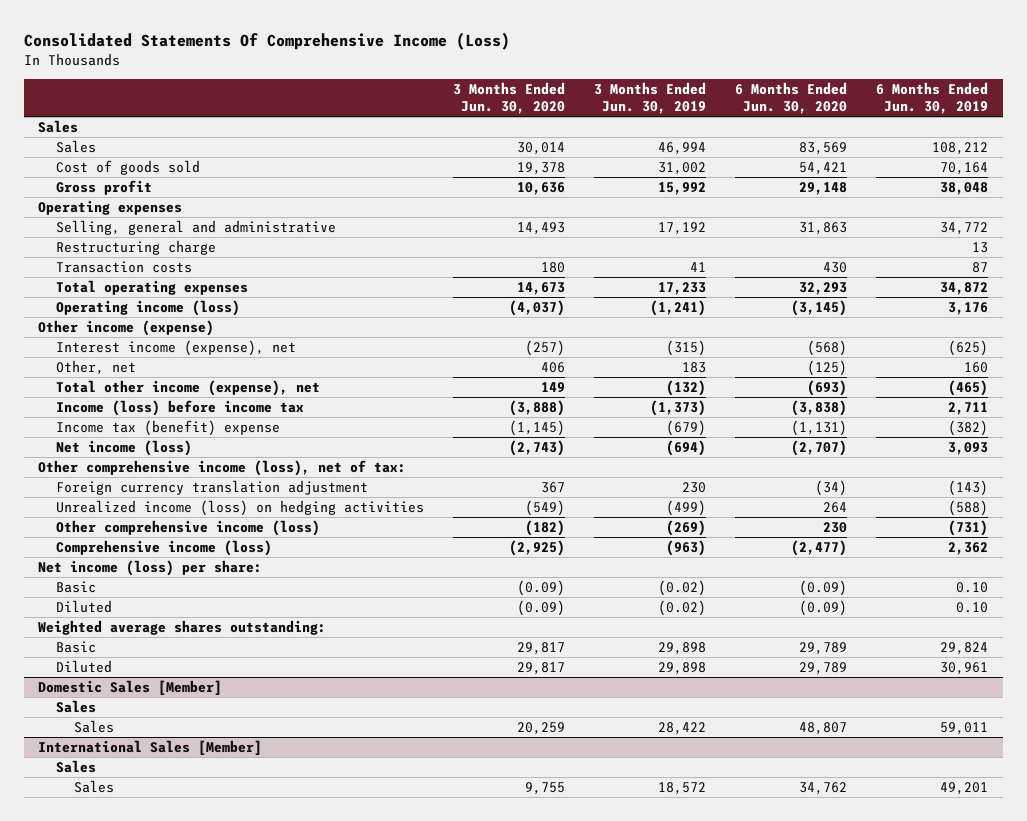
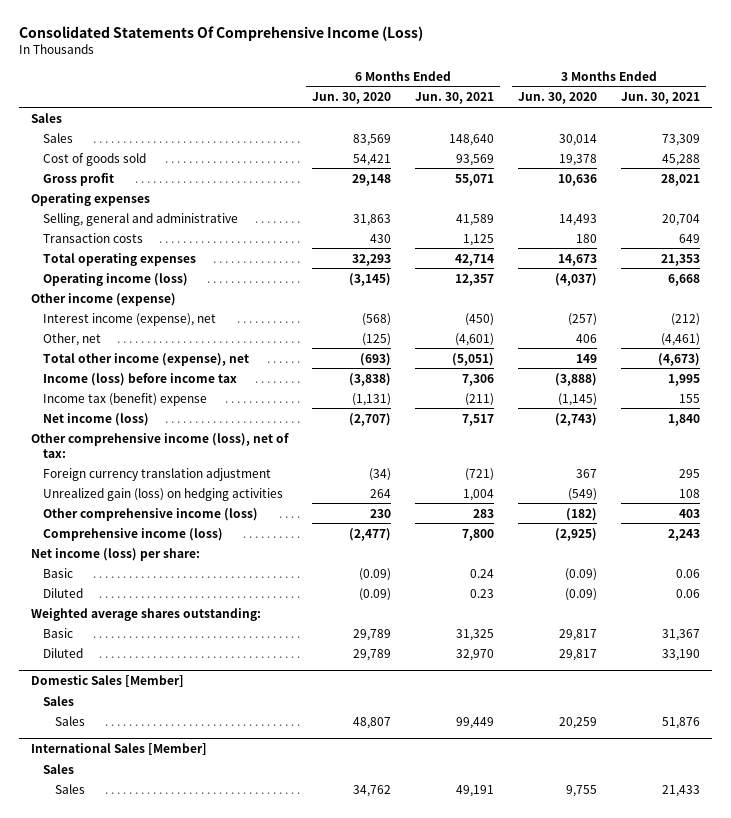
- | 3 Months Ended Jun. 30, 2020 | 3 Months Ended Jun. 30, 2019 | 6 Months Ended Jun. 30, 2020 | 6 Months Ended Jun. 30, 2019
+ | 6 Months Ended Jun. 30, 2020 | 6 Months Ended Jun. 30, 2021 | 3 Months Ended Jun. 30, 2020 | 3 Months Ended Jun. 30, 2021
- Restructuring charge | | | | 13
- Unrealized income (loss) on hedging activities | (549) | (499) | 264 | (588)
+ Unrealized gain (loss) on hedging activities | 264 | 1,004 | (549) | 108

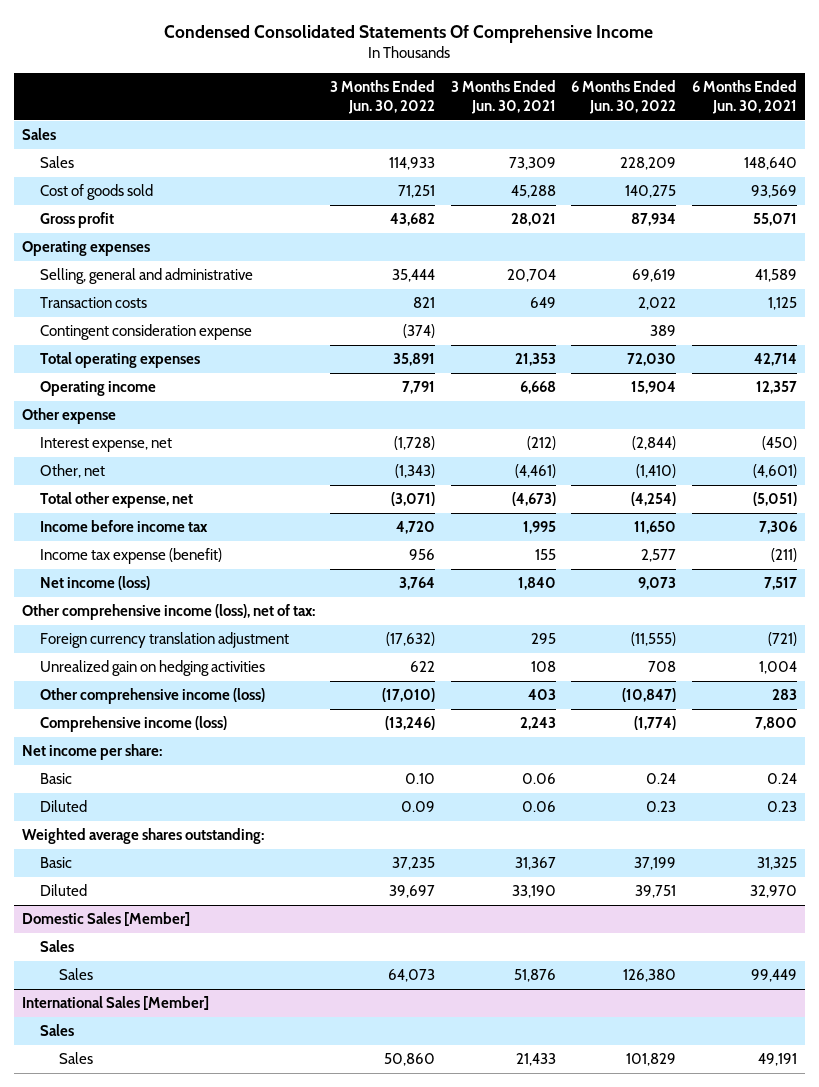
- Consolidated Statements Of Comprehensive Income (Loss)
+ Condensed Consolidated Statements Of Comprehensive Income
- | 6 Months Ended Jun. 30, 2020 | 6 Months Ended Jun. 30, 2021 | 3 Months Ended Jun. 30, 2020 | 3 Months Ended Jun. 30, 2021
+ | 3 Months Ended Jun. 30, 2022 | 3 Months Ended Jun. 30, 2021 | 6 Months Ended Jun. 30, 2022 | 6 Months Ended Jun. 30, 2021
+ Contingent consideration expense | (374) | | 389 |
- Operating income (loss) | (3,145) | 12,357 | (4,037) | 6,668
- Other income (expense)
- Interest income (expense), net | (568) | (450) | (257) | (212)
+ Operating income | 7,791 | 6,668 | 15,904 | 12,357
+ Other expense
+ Interest expense, net | (1,728) | (212) | (2,844) | (450)
- Total other income (expense), net | (693) | (5,051) | 149 | (4,673)
- Income (loss) before income tax | (3,838) | 7,306 | (3,888) | 1,995
- Income tax (benefit) expense | (1,131) | (211) | (1,145) | 155
+ Total other expense, net | (3,071) | (4,673) | (4,254) | (5,051)
+ Income before income tax | 4,720 | 1,995 | 11,650 | 7,306
+ Income tax expense (benefit) | 956 | 155 | 2,577 | (211)
- Unrealized gain (loss) on hedging activities | 264 | 1,004 | (549) | 108
+ Unrealized gain on hedging activities | 622 | 108 | 708 | 1,004
- Net income (loss) per share:
+ Net income per share:

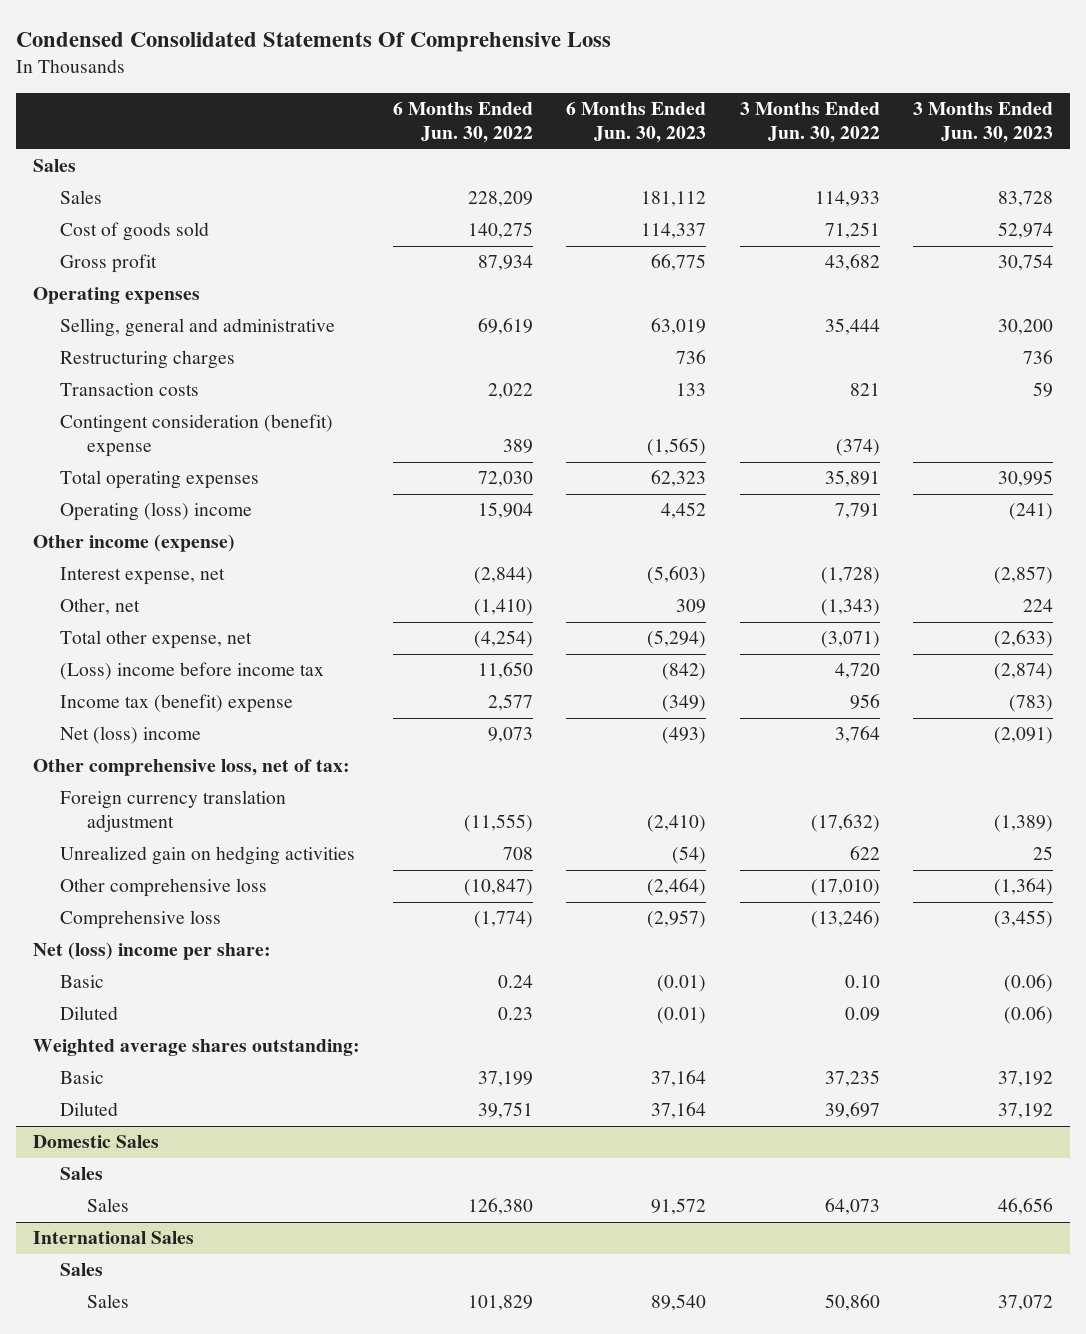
- Condensed Consolidated Statements Of Comprehensive Income
+ Condensed Consolidated Statements Of Comprehensive Loss
- | 3 Months Ended Jun. 30, 2022 | 3 Months Ended Jun. 30, 2021 | 6 Months Ended Jun. 30, 2022 | 6 Months Ended Jun. 30, 2021
+ | 6 Months Ended Jun. 30, 2022 | 6 Months Ended Jun. 30, 2023 | 3 Months Ended Jun. 30, 2022 | 3 Months Ended Jun. 30, 2023
+ Restructuring charges | | 736 | | 736
- Contingent consideration expense | (374) | | 389 |
+ Contingent consideration (benefit) expense | 389 | (1,565) | (374) |
- Operating income | 7,791 | 6,668 | 15,904 | 12,357
- Other expense
+ Operating (loss) income | 15,904 | 4,452 | 7,791 | (241)
+ Other income (expense)
- Income before income tax | 4,720 | 1,995 | 11,650 | 7,306
- Income tax expense (benefit) | 956 | 155 | 2,577 | (211)
- Net income (loss) | 3,764 | 1,840 | 9,073 | 7,517
- Other comprehensive income (loss), net of tax:
+ (Loss) income before income tax | 11,650 | (842) | 4,720 | (2,874)
+ Income tax (benefit) expense | 2,577 | (349) | 956 | (783)
+ Net (loss) income | 9,073 | (493) | 3,764 | (2,091)
+ Other comprehensive loss, net of tax:
- Other comprehensive income (loss) | (17,010) | 403 | (10,847) | 283
- Comprehensive income (loss) | (13,246) | 2,243 | (1,774) | 7,800
- Net income per share:
+ Other comprehensive loss | (10,847) | (2,464) | (17,010) | (1,364)
+ Comprehensive loss | (1,774) | (2,957) | (13,246) | (3,455)
+ Net (loss) income per share:
- Domestic Sales [Member]
+ Domestic Sales
- International Sales [Member]
+ International Sales

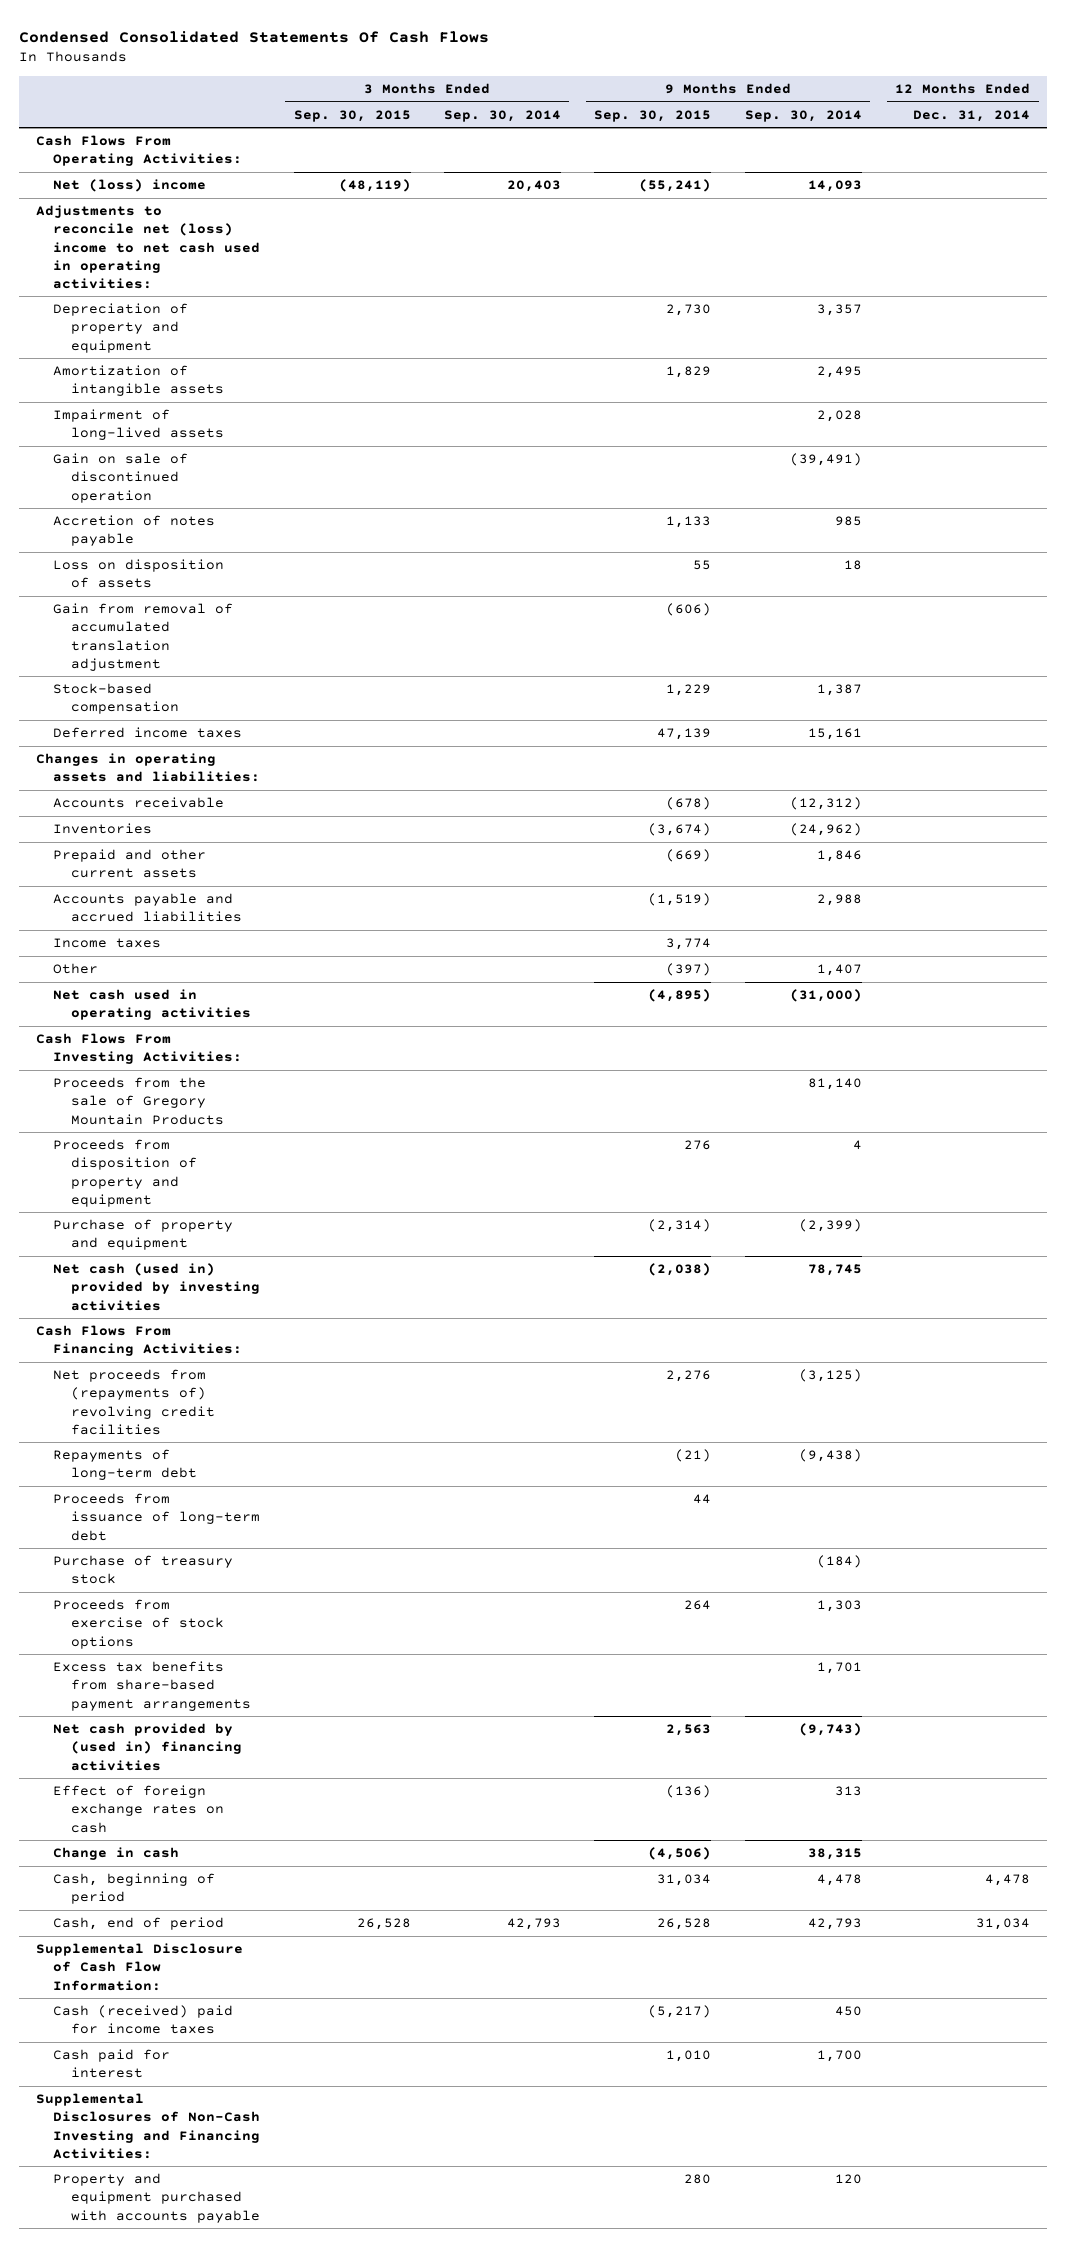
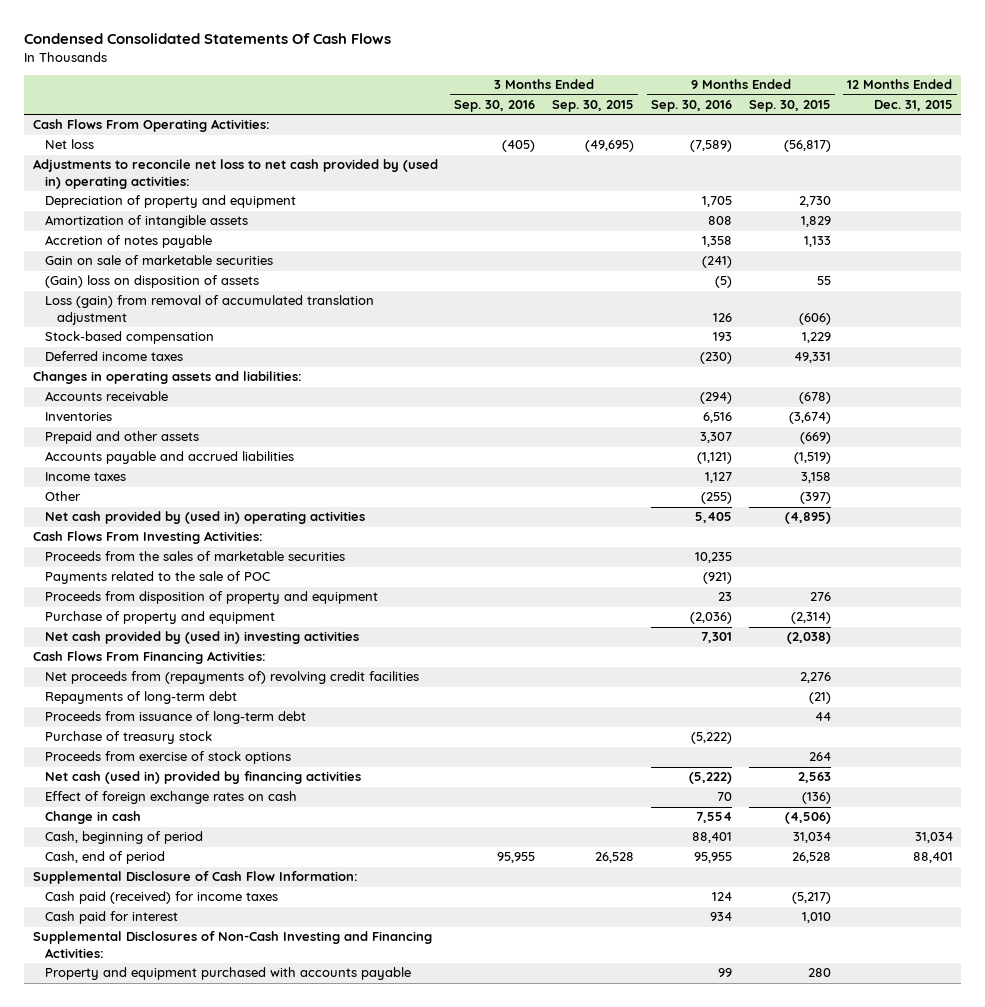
- | 3 Months Ended Sep. 30, 2015 | 3 Months Ended Sep. 30, 2014 | 9 Months Ended Sep. 30, 2015 | 9 Months Ended Sep. 30, 2014 | 12 Months Ended Dec. 31, 2014
+ | 3 Months Ended Sep. 30, 2016 | 3 Months Ended Sep. 30, 2015 | 9 Months Ended Sep. 30, 2016 | 9 Months Ended Sep. 30, 2015 | 12 Months Ended Dec. 31, 2015
- Net (loss) income | (48,119) | 20,403 | (55,241) | 14,093 |
- Adjustments to reconcile net (loss) income to net cash used in operating activities:
+ Net loss | (405) | (49,695) | (7,589) | (56,817) |
+ Adjustments to reconcile net loss to net cash provided by (used in) operating activities:
- Impairment of long-lived assets | | | | 2,028 |
- Gain on sale of discontinued operation | | | | (39,491) |
- Loss on disposition of assets | | | 55 | 18 |
- Gain from removal of accumulated translation adjustment | | | (606) | |
+ Gain on sale of marketable securities | | | (241) | |
+ (Gain) loss on disposition of assets | | | (5) | 55 |
+ Loss (gain) from removal of accumulated translation adjustment | | | 126 | (606) |
- Deferred income taxes | | | 47,139 | 15,161 |
+ Deferred income taxes | | | (230) | 49,331 |
- Prepaid and other current assets | | | (669) | 1,846 |
+ Prepaid and other assets | | | 3,307 | (669) |
- Income taxes | | | 3,774 | |
+ Income taxes | | | 1,127 | 3,158 |
- Net cash used in operating activities | | | (4,895) | (31,000) |
+ Net cash provided by (used in) operating activities | | | 5,405 | (4,895) |
- Proceeds from the sale of Gregory Mountain Products | | | | 81,140 |
+ Proceeds from the sales of marketable securities | | | 10,235 | |
+ Payments related to the sale of POC | | | (921) | |
- Net cash (used in) provided by investing activities | | | (2,038) | 78,745 |
+ Net cash provided by (used in) investing activities | | | 7,301 | (2,038) |
- Excess tax benefits from share-based payment arrangements | | | | 1,701 |
- Net cash provided by (used in) financing activities | | | 2,563 | (9,743) |
+ Net cash (used in) provided by financing activities | | | (5,222) | 2,563 |
- Cash (received) paid for income taxes | | | (5,217) | 450 |
+ Cash paid (received) for income taxes | | | 124 | (5,217) |

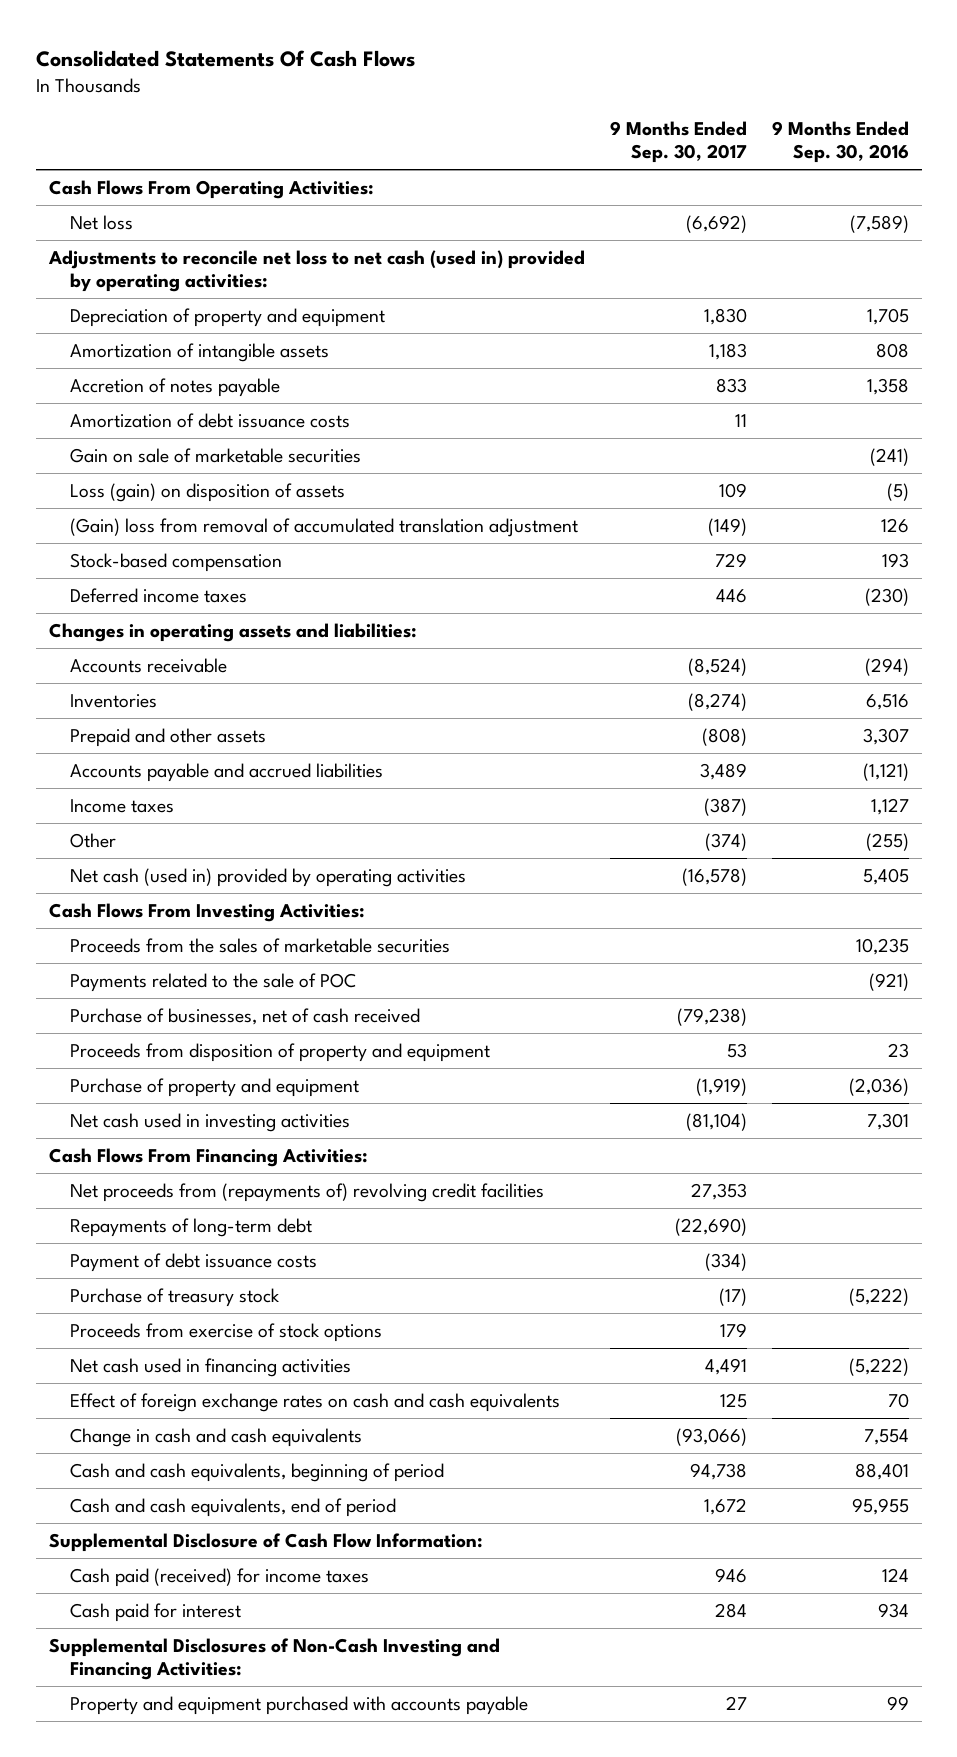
- Condensed Consolidated Statements Of Cash Flows
+ Consolidated Statements Of Cash Flows
- | 3 Months Ended Sep. 30, 2016 | 3 Months Ended Sep. 30, 2015 | 9 Months Ended Sep. 30, 2016 | 9 Months Ended Sep. 30, 2015 | 12 Months Ended Dec. 31, 2015
+ | 9 Months Ended Sep. 30, 2017 | 9 Months Ended Sep. 30, 2016
- Adjustments to reconcile net loss to net cash provided by (used in) operating activities:
+ Adjustments to reconcile net loss to net cash (used in) provided by operating activities:
+ Amortization of debt issuance costs | 11 |
- (Gain) loss on disposition of assets | | | (5) | 55 |
- Loss (gain) from removal of accumulated translation adjustment | | | 126 | (606) |
+ Loss (gain) on disposition of assets | 109 | (5)
+ (Gain) loss from removal of accumulated translation adjustment | (149) | 126
- Net cash provided by (used in) operating activities | | | 5,405 | (4,895) |
+ Net cash (used in) provided by operating activities | (16,578) | 5,405
+ Purchase of businesses, net of cash received | (79,238) |
- Net cash provided by (used in) investing activities | | | 7,301 | (2,038) |
+ Net cash used in investing activities | (81,104) | 7,301
- Proceeds from issuance of long-term debt | | | | 44 |
+ Payment of debt issuance costs | (334) |
- Net cash (used in) provided by financing activities | | | (5,222) | 2,563 |
- Effect of foreign exchange rates on cash | | | 70 | (136) |
- Change in cash | | | 7,554 | (4,506) |
- Cash, beginning of period | | | 88,401 | 31,034 | 31,034
- Cash, end of period | 95,955 | 26,528 | 95,955 | 26,528 | 88,401
+ Net cash used in financing activities | 4,491 | (5,222)
+ Effect of foreign exchange rates on cash and cash equivalents | 125 | 70
+ Change in cash and cash equivalents | (93,066) | 7,554
+ Cash and cash equivalents, beginning of period | 94,738 | 88,401
+ Cash and cash equivalents, end of period | 1,672 | 95,955

